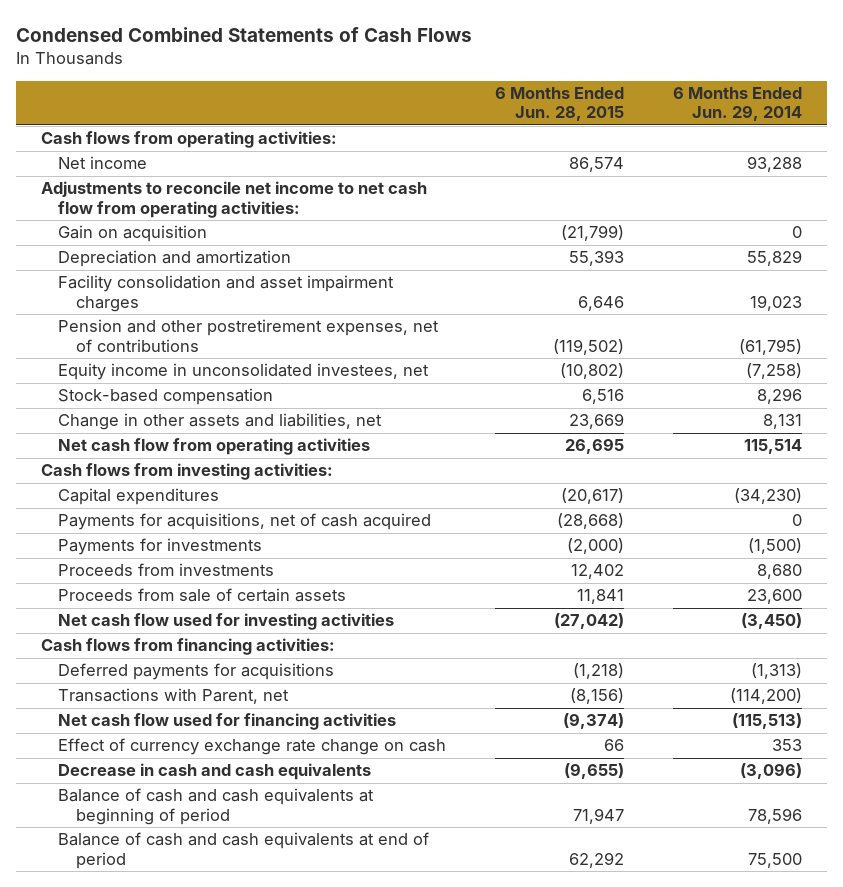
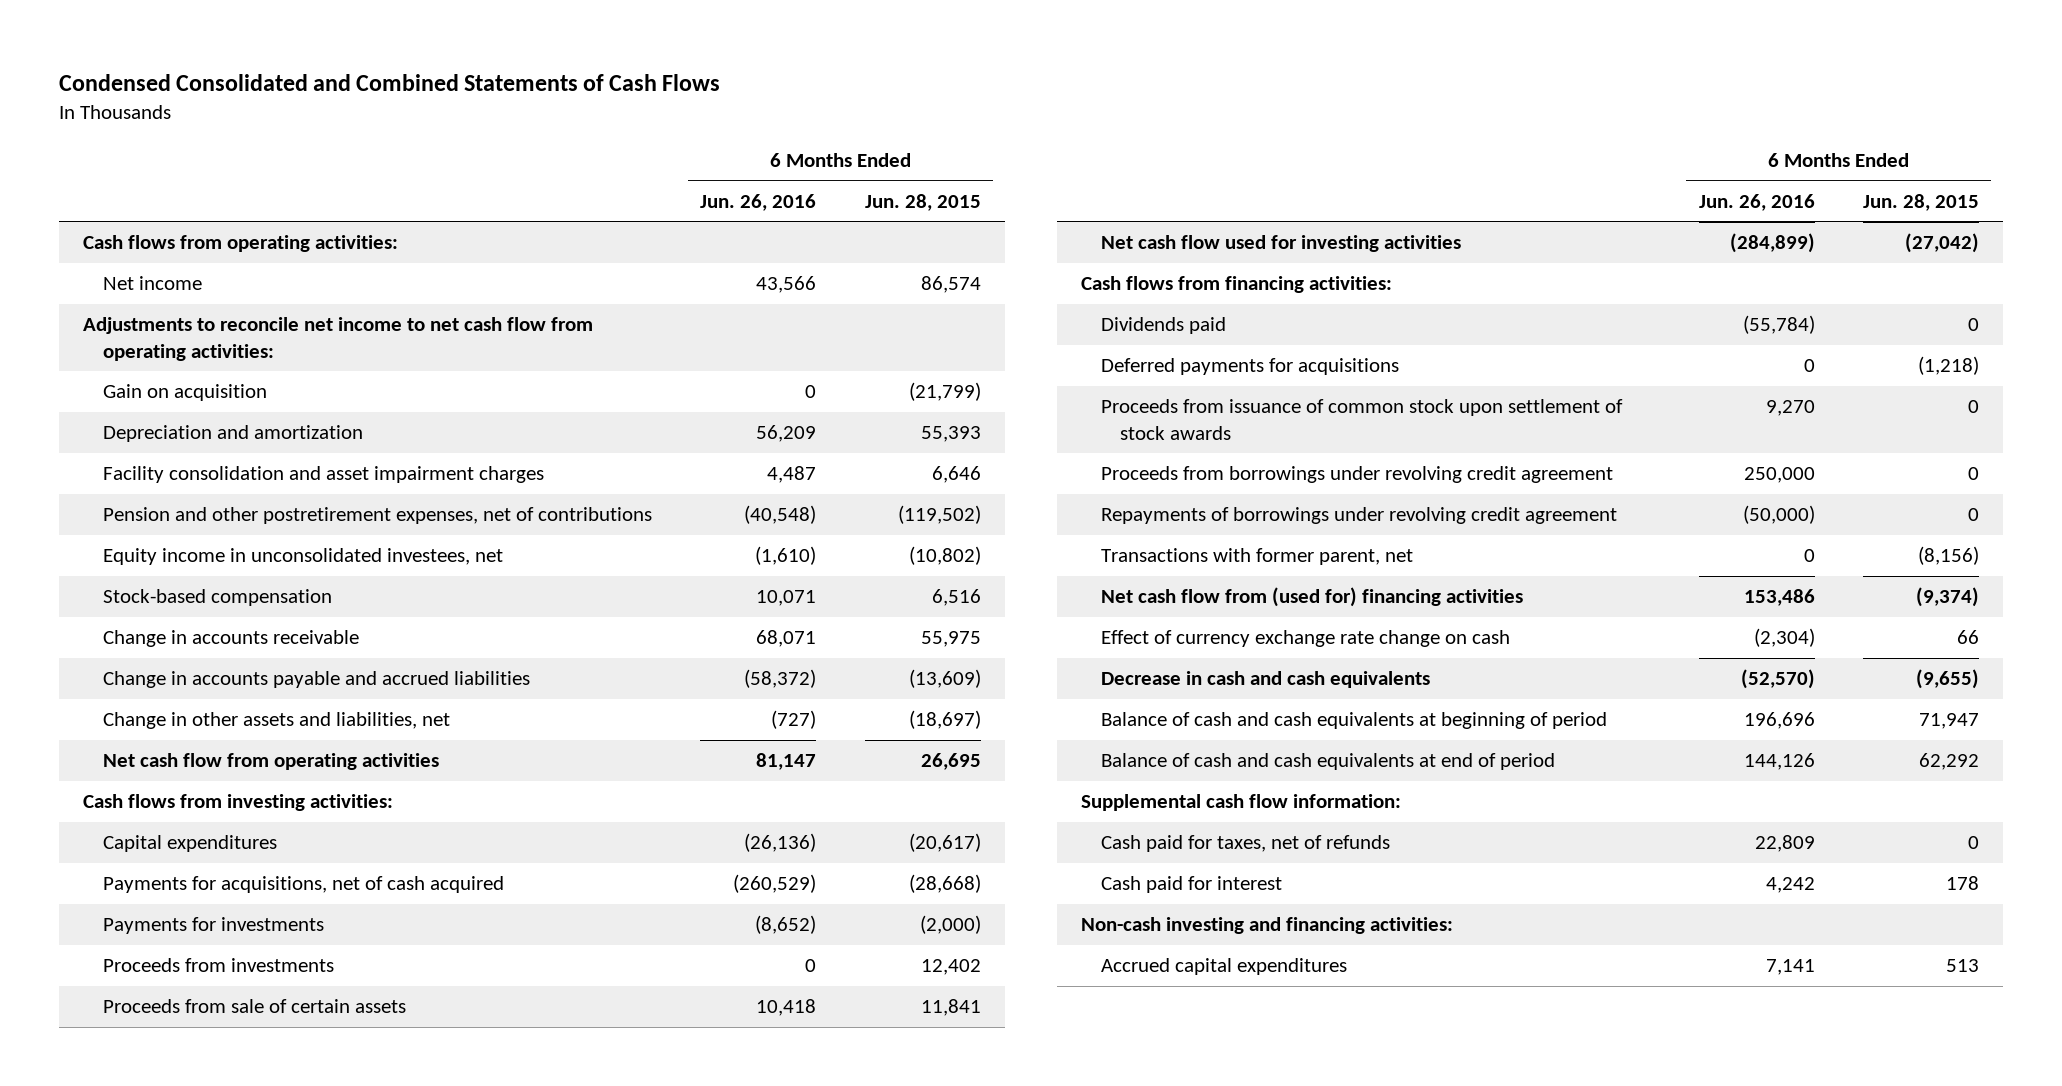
- Condensed Combined Statements of Cash Flows
+ Condensed Consolidated and Combined Statements of Cash Flows
- | 6 Months Ended Jun. 28, 2015 | 6 Months Ended Jun. 29, 2014
+ | 6 Months Ended Jun. 26, 2016 | 6 Months Ended Jun. 28, 2015
- Change in other assets and liabilities, net | 23,669 | 8,131
+ Change in accounts receivable | 68,071 | 55,975
+ Change in accounts payable and accrued liabilities | (58,372) | (13,609)
+ Change in other assets and liabilities, net | (727) | (18,697)
+ Dividends paid | (55,784) | 0
- Transactions with Parent, net | (8,156) | (114,200)
- Net cash flow used for financing activities | (9,374) | (115,513)
+ Proceeds from issuance of common stock upon settlement of stock awards | 9,270 | 0
+ Proceeds from borrowings under revolving credit agreement | 250,000 | 0
+ Repayments of borrowings under revolving credit agreement | (50,000) | 0
+ Transactions with former parent, net | 0 | (8,156)
+ Net cash flow from (used for) financing activities | 153,486 | (9,374)
+ Supplemental cash flow information:
+ Cash paid for taxes, net of refunds | 22,809 | 0
+ Cash paid for interest | 4,242 | 178
+ Non-cash investing and financing activities:
+ Accrued capital expenditures | 7,141 | 513

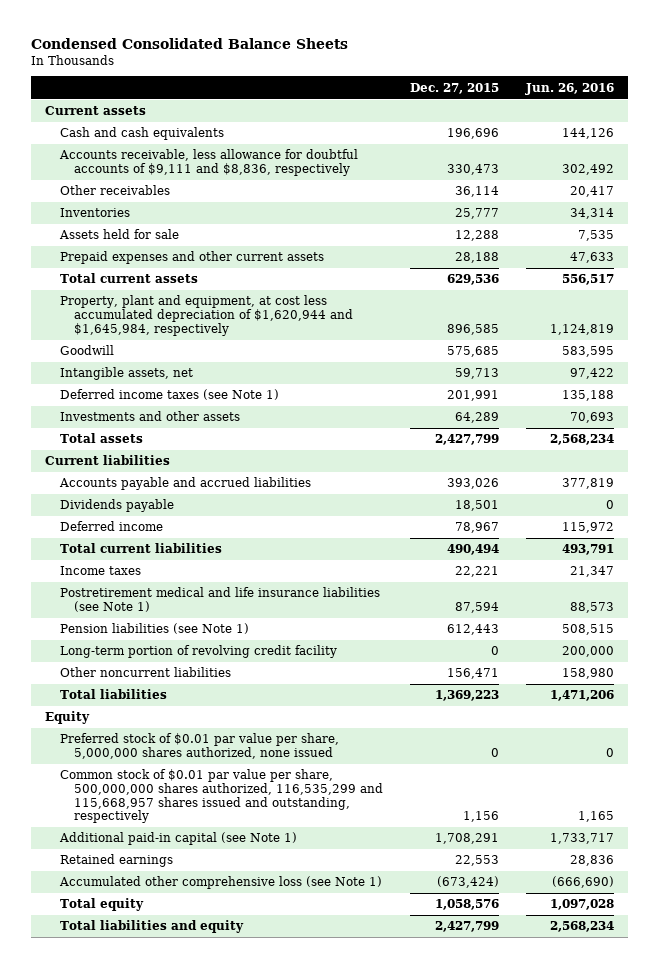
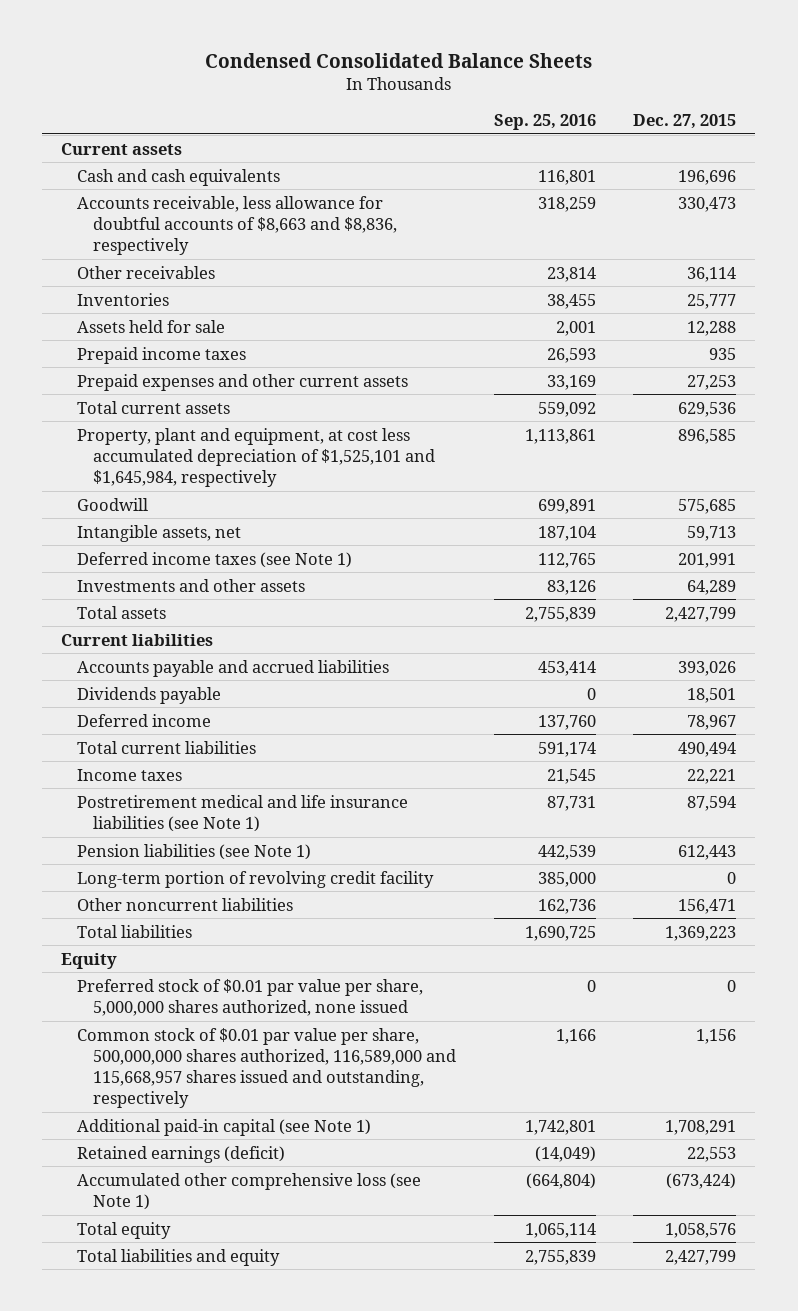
- | Dec. 27, 2015 | Jun. 26, 2016
+ | Sep. 25, 2016 | Dec. 27, 2015
- Accounts receivable, less allowance for doubtful accounts of $9,111 and $8,836, respectively | 330,473 | 302,492
+ Accounts receivable, less allowance for doubtful accounts of $8,663 and $8,836, respectively | 318,259 | 330,473
- Prepaid expenses and other current assets | 28,188 | 47,633
+ Prepaid income taxes | 26,593 | 935
+ Prepaid expenses and other current assets | 33,169 | 27,253
- Property, plant and equipment, at cost less accumulated depreciation of $1,620,944 and $1,645,984, respectively | 896,585 | 1,124,819
+ Property, plant and equipment, at cost less accumulated depreciation of $1,525,101 and $1,645,984, respectively | 1,113,861 | 896,585
- Common stock of $0.01 par value per share, 500,000,000 shares authorized, 116,535,299 and 115,668,957 shares issued and outstanding, respectively | 1,156 | 1,165
+ Common stock of $0.01 par value per share, 500,000,000 shares authorized, 116,589,000 and 115,668,957 shares issued and outstanding, respectively | 1,166 | 1,156
- Retained earnings | 22,553 | 28,836
+ Retained earnings (deficit) | (14,049) | 22,553

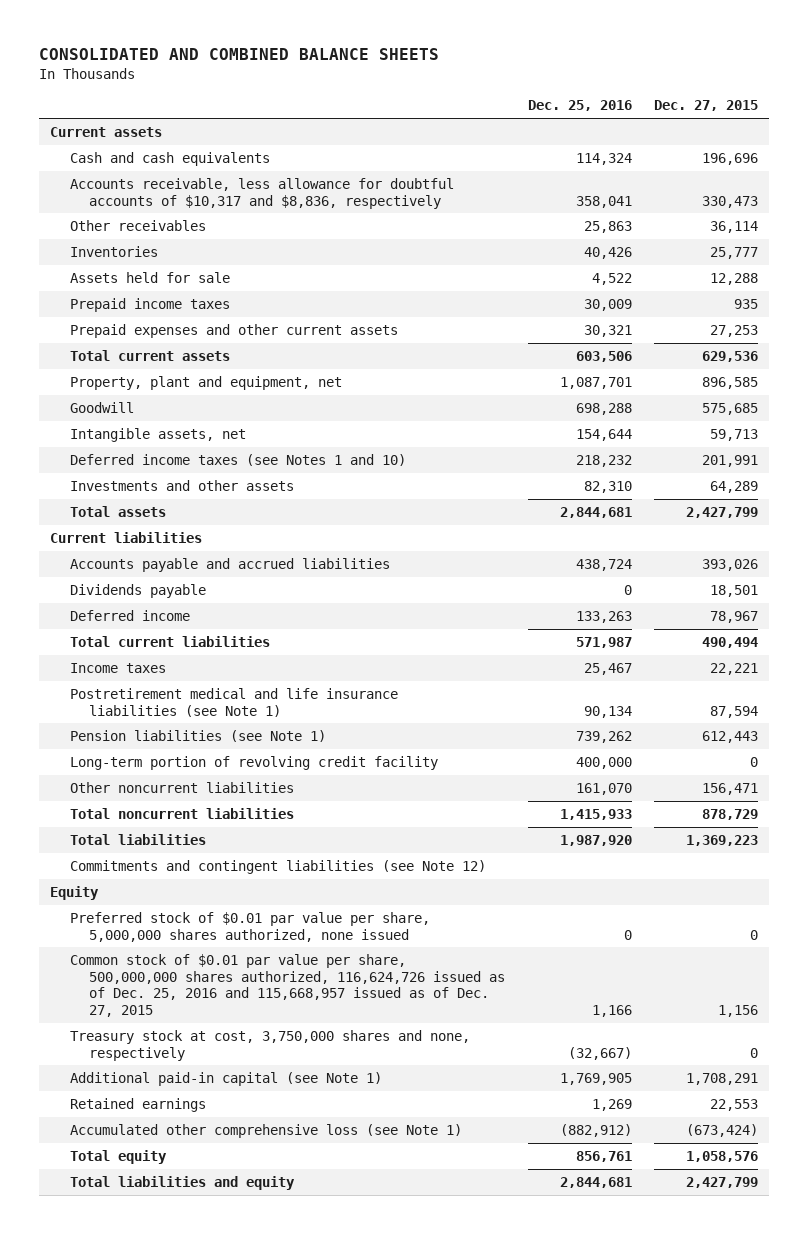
- Condensed Consolidated Balance Sheets
+ CONSOLIDATED AND COMBINED BALANCE SHEETS
- | Sep. 25, 2016 | Dec. 27, 2015
+ | Dec. 25, 2016 | Dec. 27, 2015
- Accounts receivable, less allowance for doubtful accounts of $8,663 and $8,836, respectively | 318,259 | 330,473
+ Accounts receivable, less allowance for doubtful accounts of $10,317 and $8,836, respectively | 358,041 | 330,473
- Property, plant and equipment, at cost less accumulated depreciation of $1,525,101 and $1,645,984, respectively | 1,113,861 | 896,585
+ Property, plant and equipment, net | 1,087,701 | 896,585
- Deferred income taxes (see Note 1) | 112,765 | 201,991
+ Deferred income taxes (see Notes 1 and 10) | 218,232 | 201,991
+ Total noncurrent liabilities | 1,415,933 | 878,729
+ Commitments and contingent liabilities (see Note 12)
- Common stock of $0.01 par value per share, 500,000,000 shares authorized, 116,589,000 and 115,668,957 shares issued and outstanding, respectively | 1,166 | 1,156
+ Common stock of $0.01 par value per share, 500,000,000 shares authorized, 116,624,726 issued as of Dec. 25, 2016 and 115,668,957 issued as of Dec. 27, 2015 | 1,166 | 1,156
+ Treasury stock at cost, 3,750,000 shares and none, respectively | (32,667) | 0
- Retained earnings (deficit) | (14,049) | 22,553
+ Retained earnings | 1,269 | 22,553

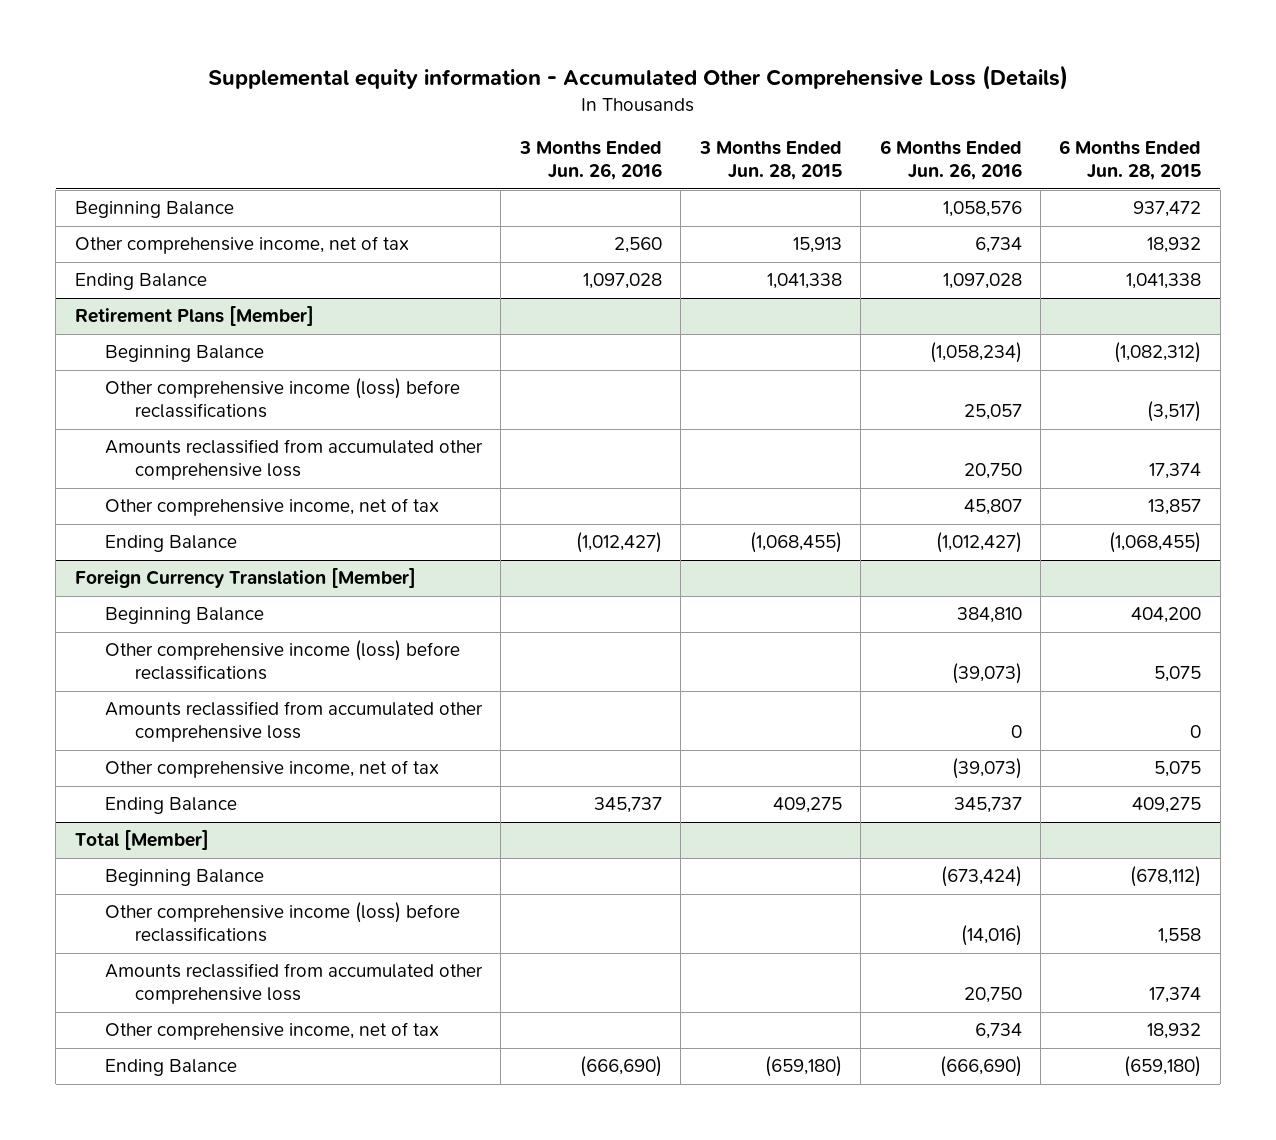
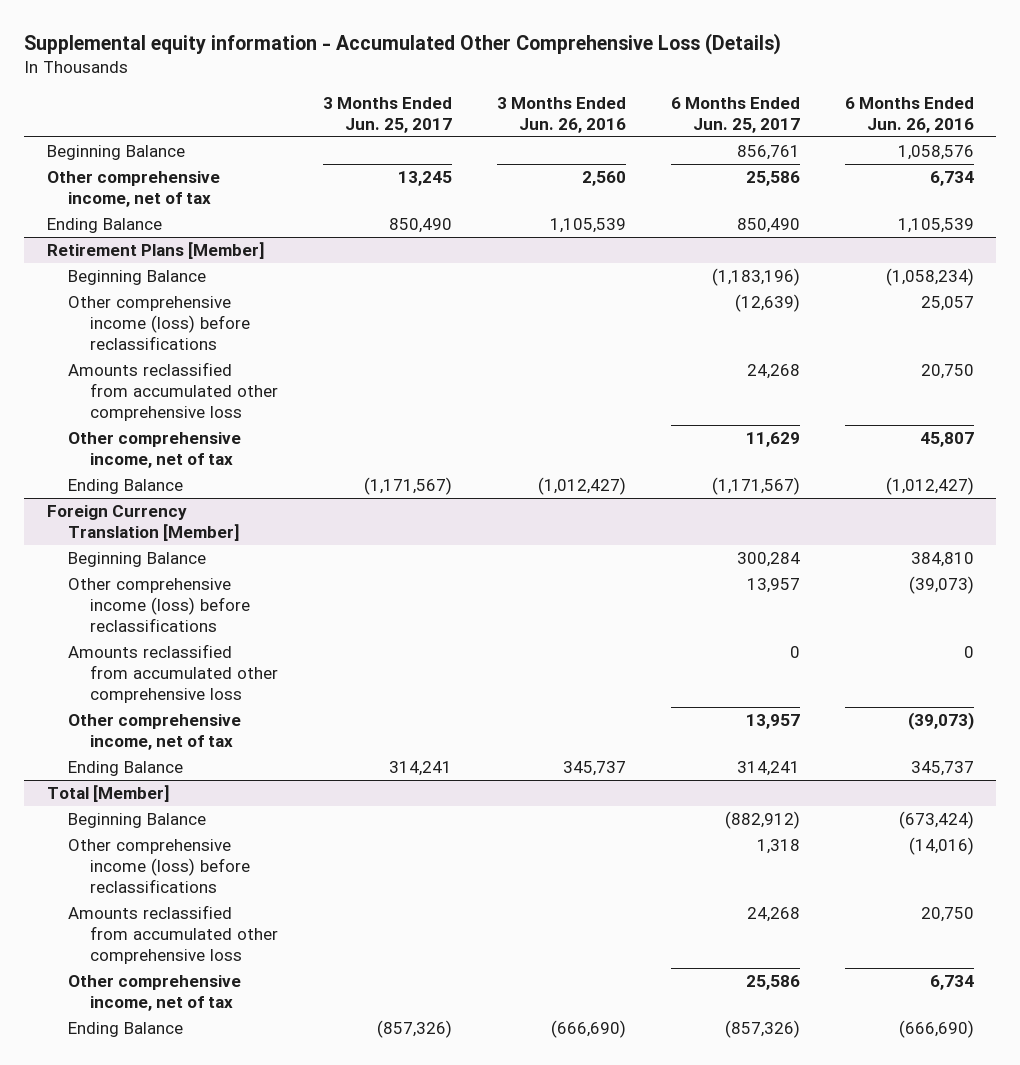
- | 3 Months Ended Jun. 26, 2016 | 3 Months Ended Jun. 28, 2015 | 6 Months Ended Jun. 26, 2016 | 6 Months Ended Jun. 28, 2015
+ | 3 Months Ended Jun. 25, 2017 | 3 Months Ended Jun. 26, 2016 | 6 Months Ended Jun. 25, 2017 | 6 Months Ended Jun. 26, 2016
- Ending Balance | 1,097,028 | 1,041,338 | 1,097,028 | 1,041,338
+ Ending Balance | 850,490 | 1,105,539 | 850,490 | 1,105,539

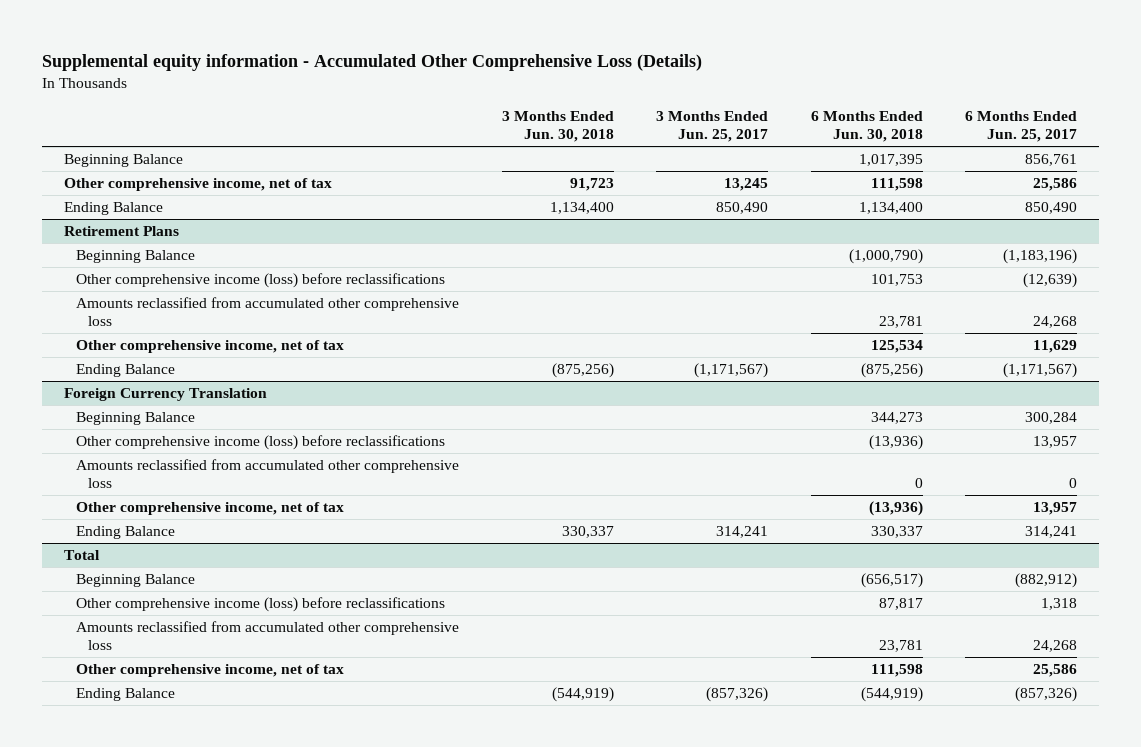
- | 3 Months Ended Jun. 25, 2017 | 3 Months Ended Jun. 26, 2016 | 6 Months Ended Jun. 25, 2017 | 6 Months Ended Jun. 26, 2016
+ | 3 Months Ended Jun. 30, 2018 | 3 Months Ended Jun. 25, 2017 | 6 Months Ended Jun. 30, 2018 | 6 Months Ended Jun. 25, 2017
- Retirement Plans [Member]
+ Retirement Plans
- Foreign Currency Translation [Member]
+ Foreign Currency Translation
- Total [Member]
+ Total

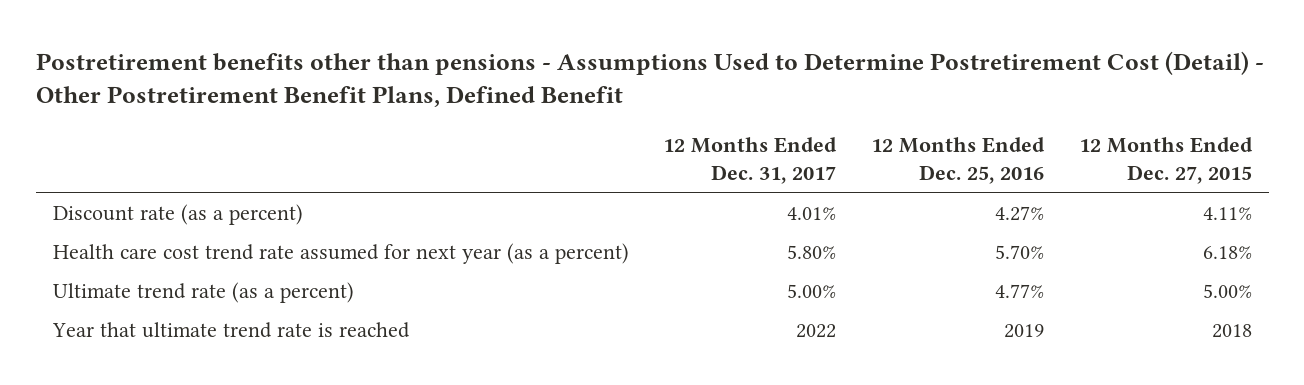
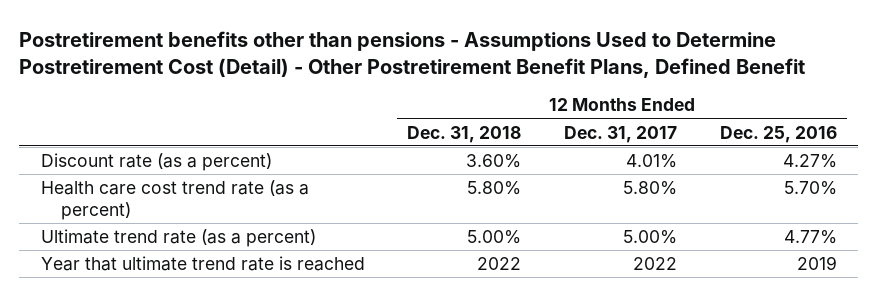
- | 12 Months Ended Dec. 31, 2017 | 12 Months Ended Dec. 25, 2016 | 12 Months Ended Dec. 27, 2015
+ | 12 Months Ended Dec. 31, 2018 | 12 Months Ended Dec. 31, 2017 | 12 Months Ended Dec. 25, 2016
- Health care cost trend rate assumed for next year (as a percent) | 5.80% | 5.70% | 6.18%
+ Health care cost trend rate (as a percent) | 5.80% | 5.80% | 5.70%

